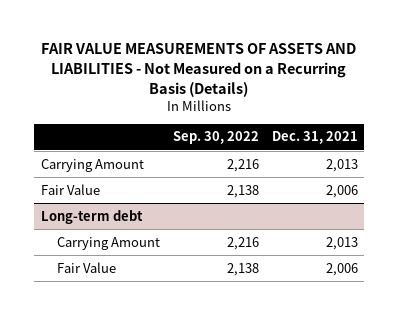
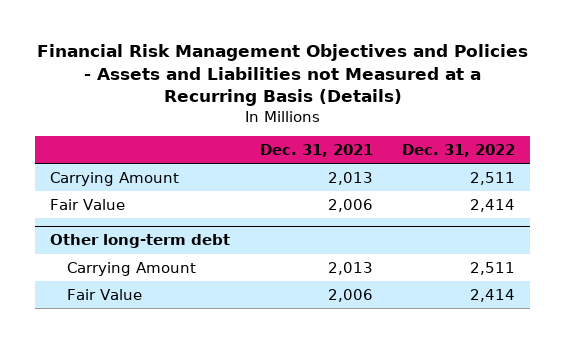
- FAIR VALUE MEASUREMENTS OF ASSETS AND LIABILITIES - Not Measured on a Recurring Basis (Details)
+ Financial Risk Management Objectives and Policies - Assets and Liabilities not Measured at a Recurring Basis (Details)
- | Sep. 30, 2022 | Dec. 31, 2021
+ | Dec. 31, 2021 | Dec. 31, 2022
- Long-term debt
+ Other long-term debt

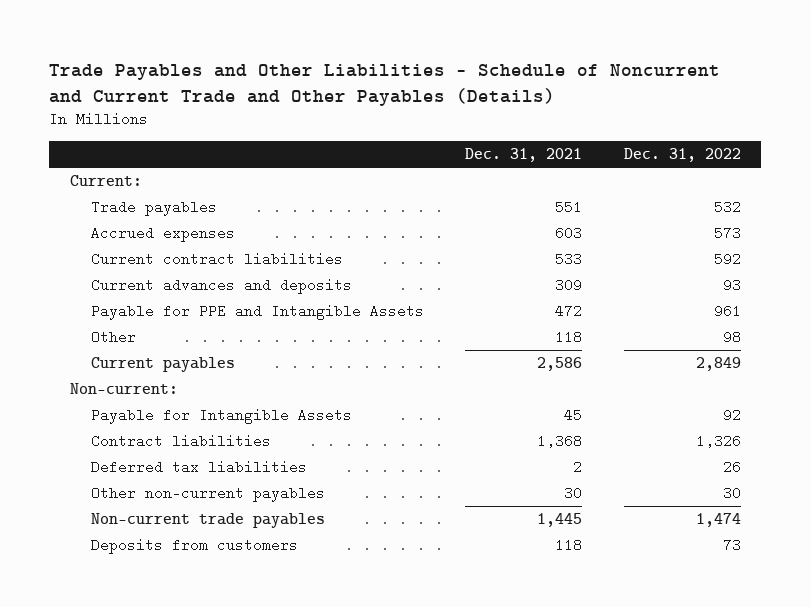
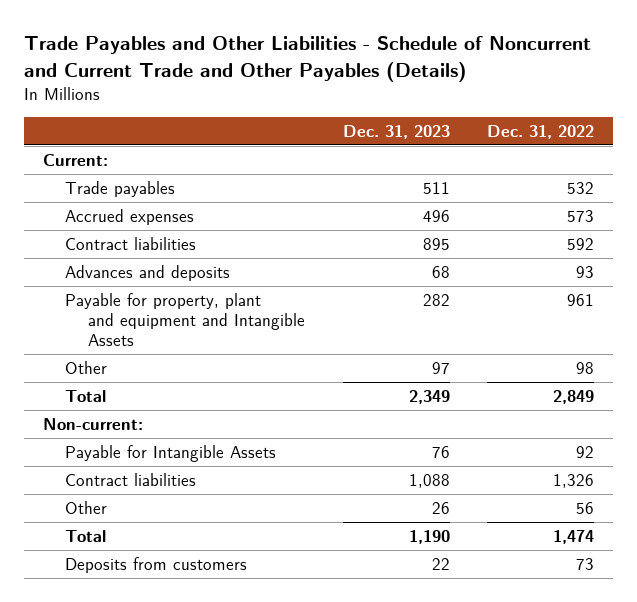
- | Dec. 31, 2021 | Dec. 31, 2022
+ | Dec. 31, 2023 | Dec. 31, 2022
- Current contract liabilities | 533 | 592
- Current advances and deposits | 309 | 93
- Payable for PPE and Intangible Assets | 472 | 961
+ Contract liabilities | 895 | 592
+ Advances and deposits | 68 | 93
+ Payable for property, plant and equipment and Intangible Assets | 282 | 961
- Current payables | 2,586 | 2,849
+ Total | 2,349 | 2,849
- Deferred tax liabilities | 2 | 26
- Other non-current payables | 30 | 30
- Non-current trade payables | 1,445 | 1,474
+ Other | 26 | 56
+ Total | 1,190 | 1,474

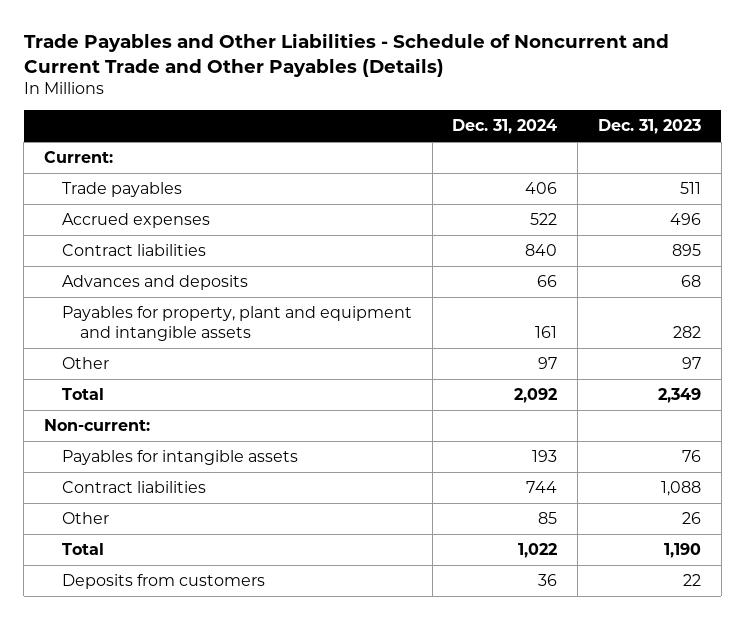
- | Dec. 31, 2023 | Dec. 31, 2022
+ | Dec. 31, 2024 | Dec. 31, 2023
- Payable for property, plant and equipment and Intangible Assets | 282 | 961
+ Payables for property, plant and equipment and intangible assets | 161 | 282
- Payable for Intangible Assets | 76 | 92
+ Payables for intangible assets | 193 | 76

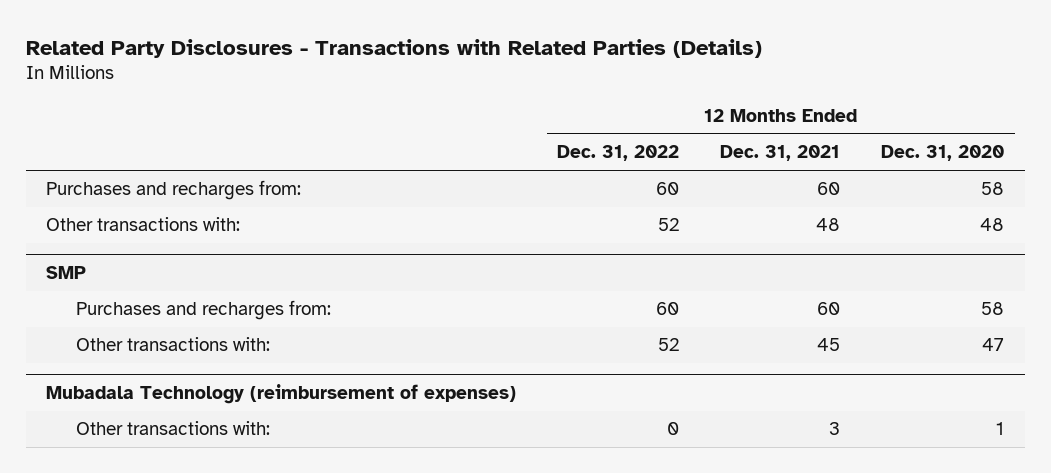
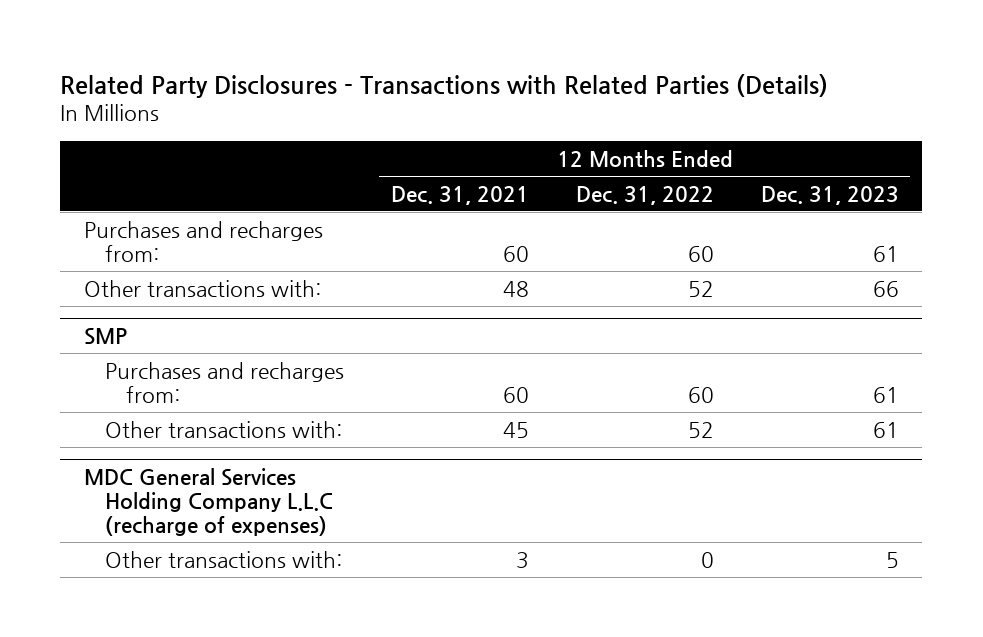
- | 12 Months Ended Dec. 31, 2022 | 12 Months Ended Dec. 31, 2021 | 12 Months Ended Dec. 31, 2020
+ | 12 Months Ended Dec. 31, 2021 | 12 Months Ended Dec. 31, 2022 | 12 Months Ended Dec. 31, 2023
- Mubadala Technology (reimbursement of expenses)
+ MDC General Services Holding Company L.L.C (recharge of expenses)

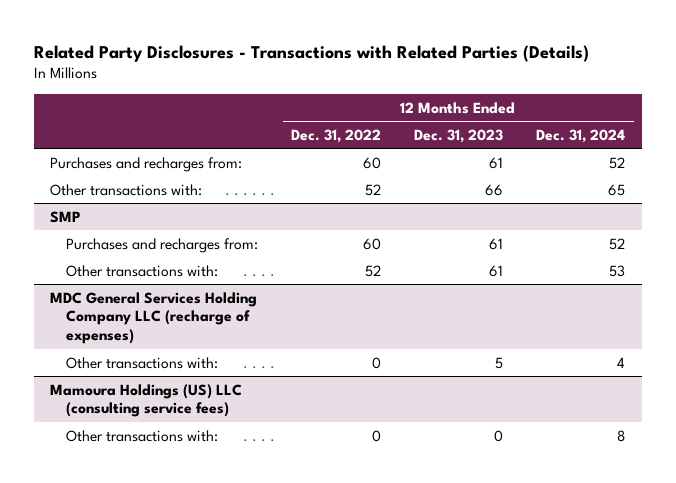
- | 12 Months Ended Dec. 31, 2021 | 12 Months Ended Dec. 31, 2022 | 12 Months Ended Dec. 31, 2023
+ | 12 Months Ended Dec. 31, 2022 | 12 Months Ended Dec. 31, 2023 | 12 Months Ended Dec. 31, 2024
- MDC General Services Holding Company L.L.C (recharge of expenses)
+ MDC General Services Holding Company LLC (recharge of expenses)
+ Mamoura Holdings (US) LLC (consulting service fees)
+ Other transactions with: | 0 | 0 | 8

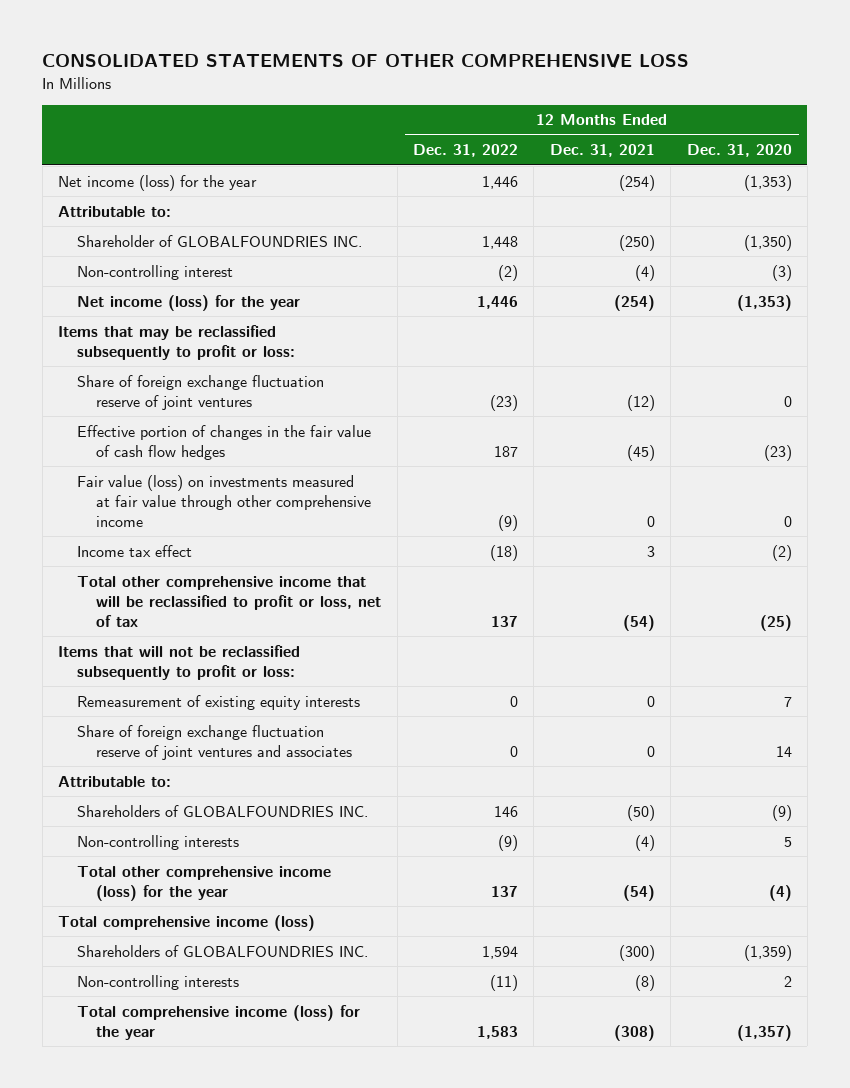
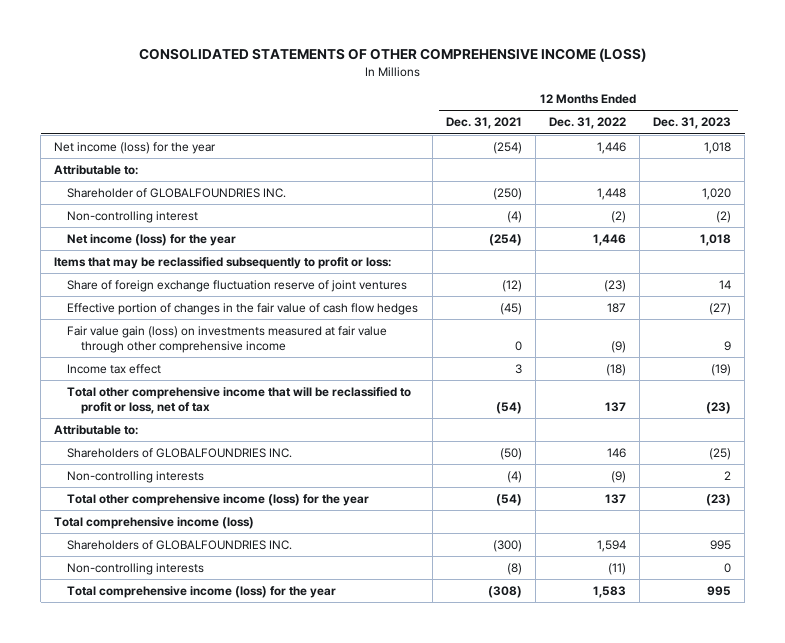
- CONSOLIDATED STATEMENTS OF OTHER COMPREHENSIVE LOSS
+ CONSOLIDATED STATEMENTS OF OTHER COMPREHENSIVE INCOME (LOSS)
- | 12 Months Ended Dec. 31, 2022 | 12 Months Ended Dec. 31, 2021 | 12 Months Ended Dec. 31, 2020
+ | 12 Months Ended Dec. 31, 2021 | 12 Months Ended Dec. 31, 2022 | 12 Months Ended Dec. 31, 2023
- Fair value (loss) on investments measured at fair value through other comprehensive income | (9) | 0 | 0
+ Fair value gain (loss) on investments measured at fair value through other comprehensive income | 0 | (9) | 9
- Items that will not be reclassified subsequently to profit or loss:
- Remeasurement of existing equity interests | 0 | 0 | 7
- Share of foreign exchange fluctuation reserve of joint ventures and associates | 0 | 0 | 14

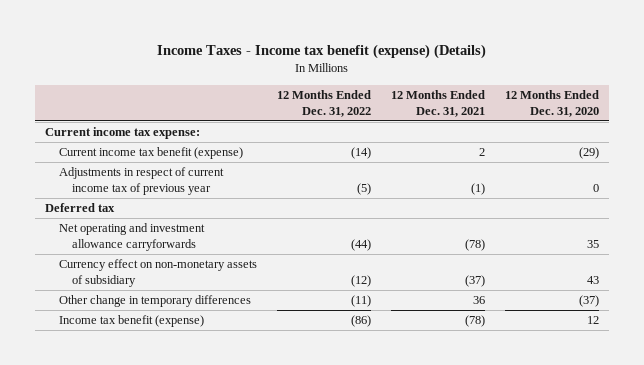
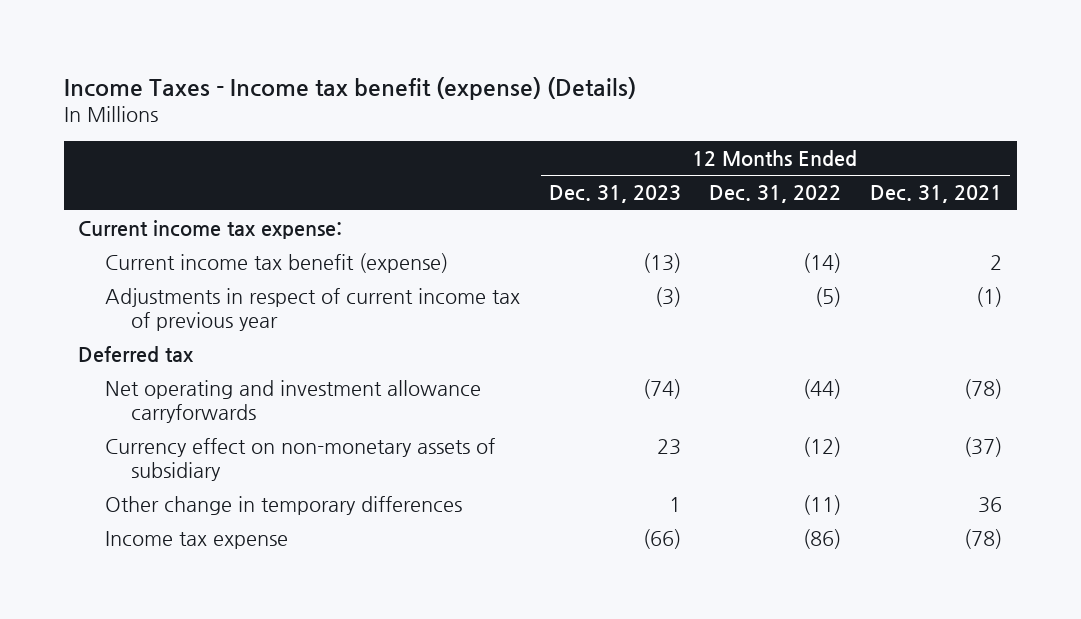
- | 12 Months Ended Dec. 31, 2022 | 12 Months Ended Dec. 31, 2021 | 12 Months Ended Dec. 31, 2020
+ | 12 Months Ended Dec. 31, 2023 | 12 Months Ended Dec. 31, 2022 | 12 Months Ended Dec. 31, 2021
- Income tax benefit (expense) | (86) | (78) | 12
+ Income tax expense | (66) | (86) | (78)

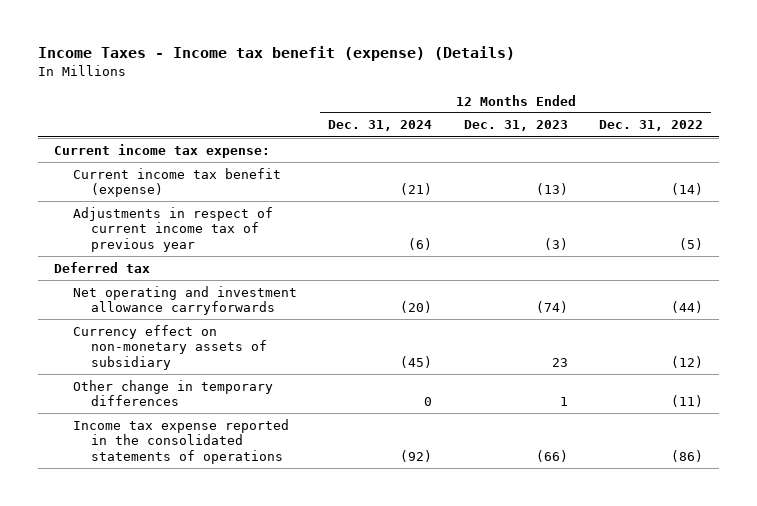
- | 12 Months Ended Dec. 31, 2023 | 12 Months Ended Dec. 31, 2022 | 12 Months Ended Dec. 31, 2021
+ | 12 Months Ended Dec. 31, 2024 | 12 Months Ended Dec. 31, 2023 | 12 Months Ended Dec. 31, 2022
- Income tax expense | (66) | (86) | (78)
+ Income tax expense reported in the consolidated statements of operations | (92) | (66) | (86)

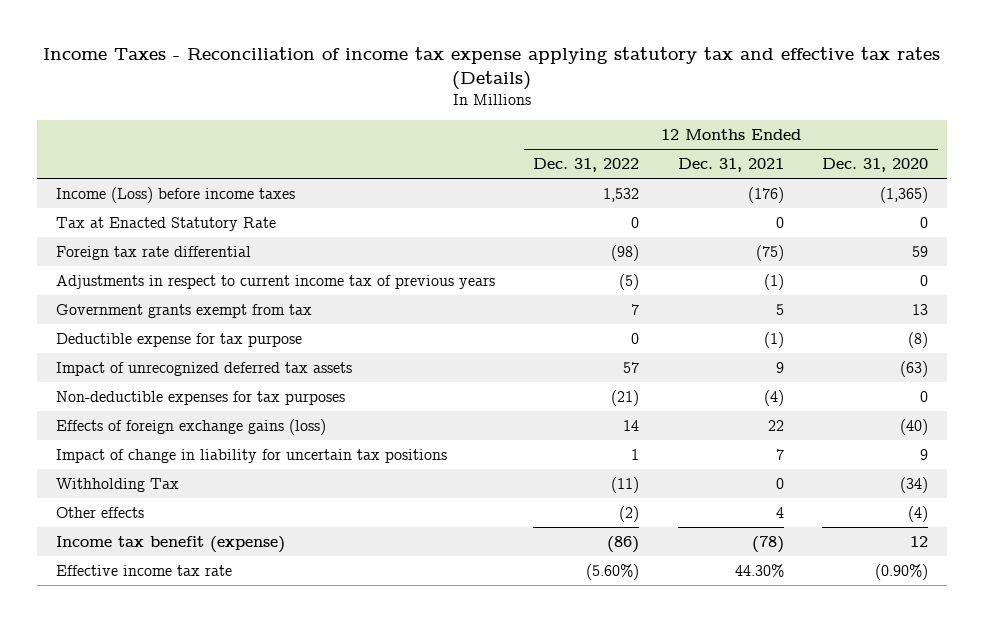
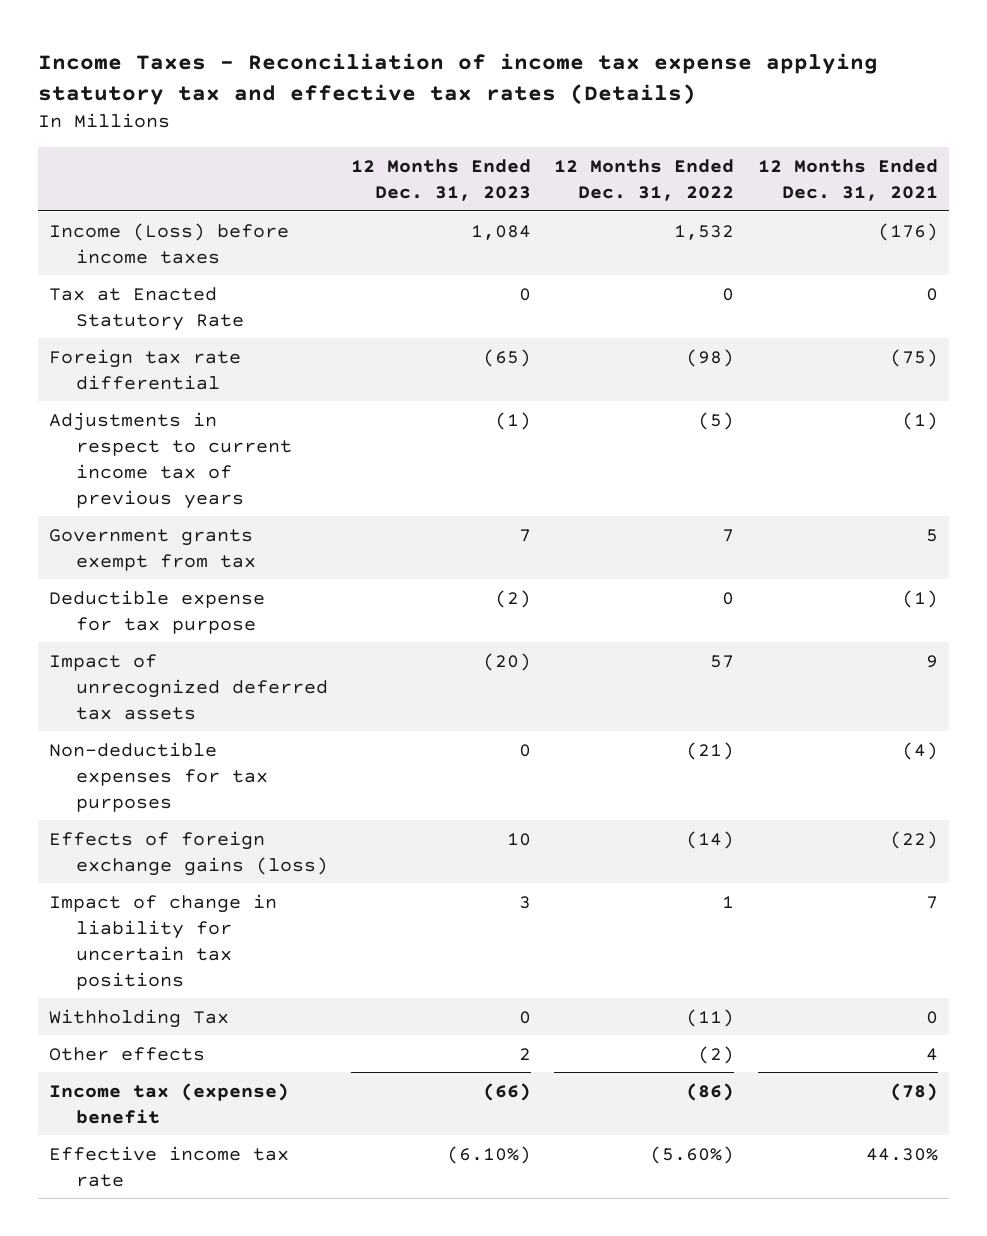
- | 12 Months Ended Dec. 31, 2022 | 12 Months Ended Dec. 31, 2021 | 12 Months Ended Dec. 31, 2020
+ | 12 Months Ended Dec. 31, 2023 | 12 Months Ended Dec. 31, 2022 | 12 Months Ended Dec. 31, 2021
- Effects of foreign exchange gains (loss) | 14 | 22 | (40)
+ Effects of foreign exchange gains (loss) | 10 | (14) | (22)
- Income tax benefit (expense) | (86) | (78) | 12
+ Income tax (expense) benefit | (66) | (86) | (78)

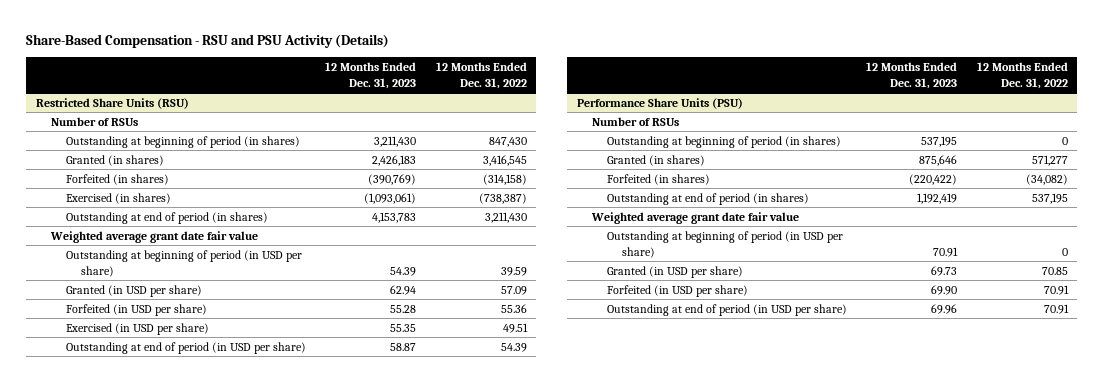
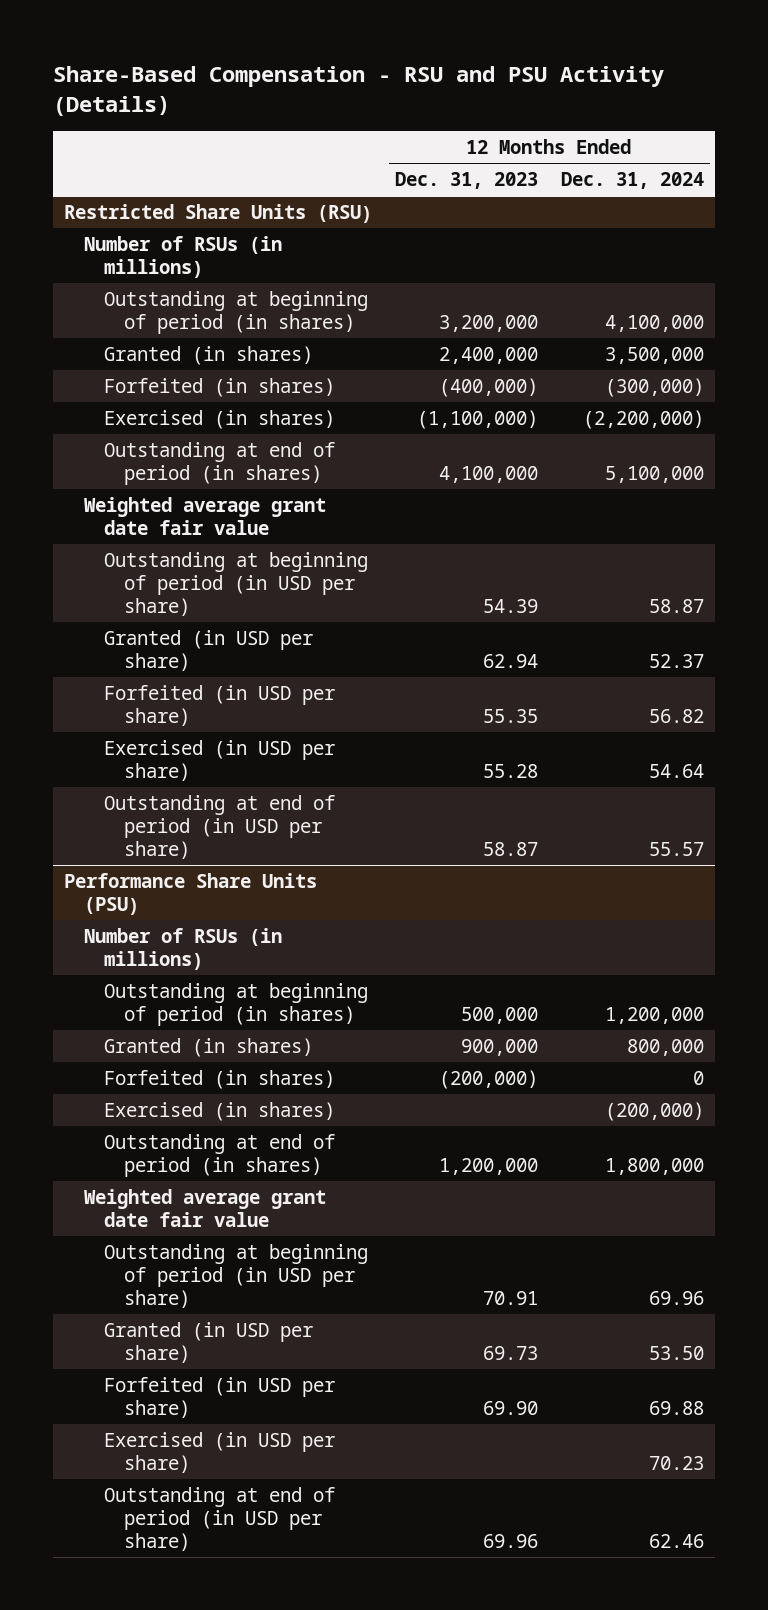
- | 12 Months Ended Dec. 31, 2023 | 12 Months Ended Dec. 31, 2022
+ | 12 Months Ended Dec. 31, 2023 | 12 Months Ended Dec. 31, 2024
@ Restricted Share Units (RSU)
- Number of RSUs
- Outstanding at beginning of period (in shares) | 3,211,430 | 847,430
- Granted (in shares) | 2,426,183 | 3,416,545
- Forfeited (in shares) | (390,769) | (314,158)
- Exercised (in shares) | (1,093,061) | (738,387)
- Outstanding at end of period (in shares) | 4,153,783 | 3,211,430
+ Number of RSUs (in millions)
+ Outstanding at beginning of period (in shares) | 3,200,000 | 4,100,000
+ Granted (in shares) | 2,400,000 | 3,500,000
+ Forfeited (in shares) | (400,000) | (300,000)
+ Exercised (in shares) | (1,100,000) | (2,200,000)
+ Outstanding at end of period (in shares) | 4,100,000 | 5,100,000
- Forfeited (in USD per share) | 55.28 | 55.36
- Exercised (in USD per share) | 55.35 | 49.51
+ Forfeited (in USD per share) | 55.35 | 56.82
+ Exercised (in USD per share) | 55.28 | 54.64
@ Performance Share Units (PSU)
- Number of RSUs
- Outstanding at beginning of period (in shares) | 537,195 | 0
- Granted (in shares) | 875,646 | 571,277
- Forfeited (in shares) | (220,422) | (34,082)
- Outstanding at end of period (in shares) | 1,192,419 | 537,195
+ Number of RSUs (in millions)
+ Outstanding at beginning of period (in shares) | 500,000 | 1,200,000
+ Granted (in shares) | 900,000 | 800,000
+ Forfeited (in shares) | (200,000) | 0
+ Exercised (in shares) | | (200,000)
+ Outstanding at end of period (in shares) | 1,200,000 | 1,800,000
+ Exercised (in USD per share) | | 70.23

